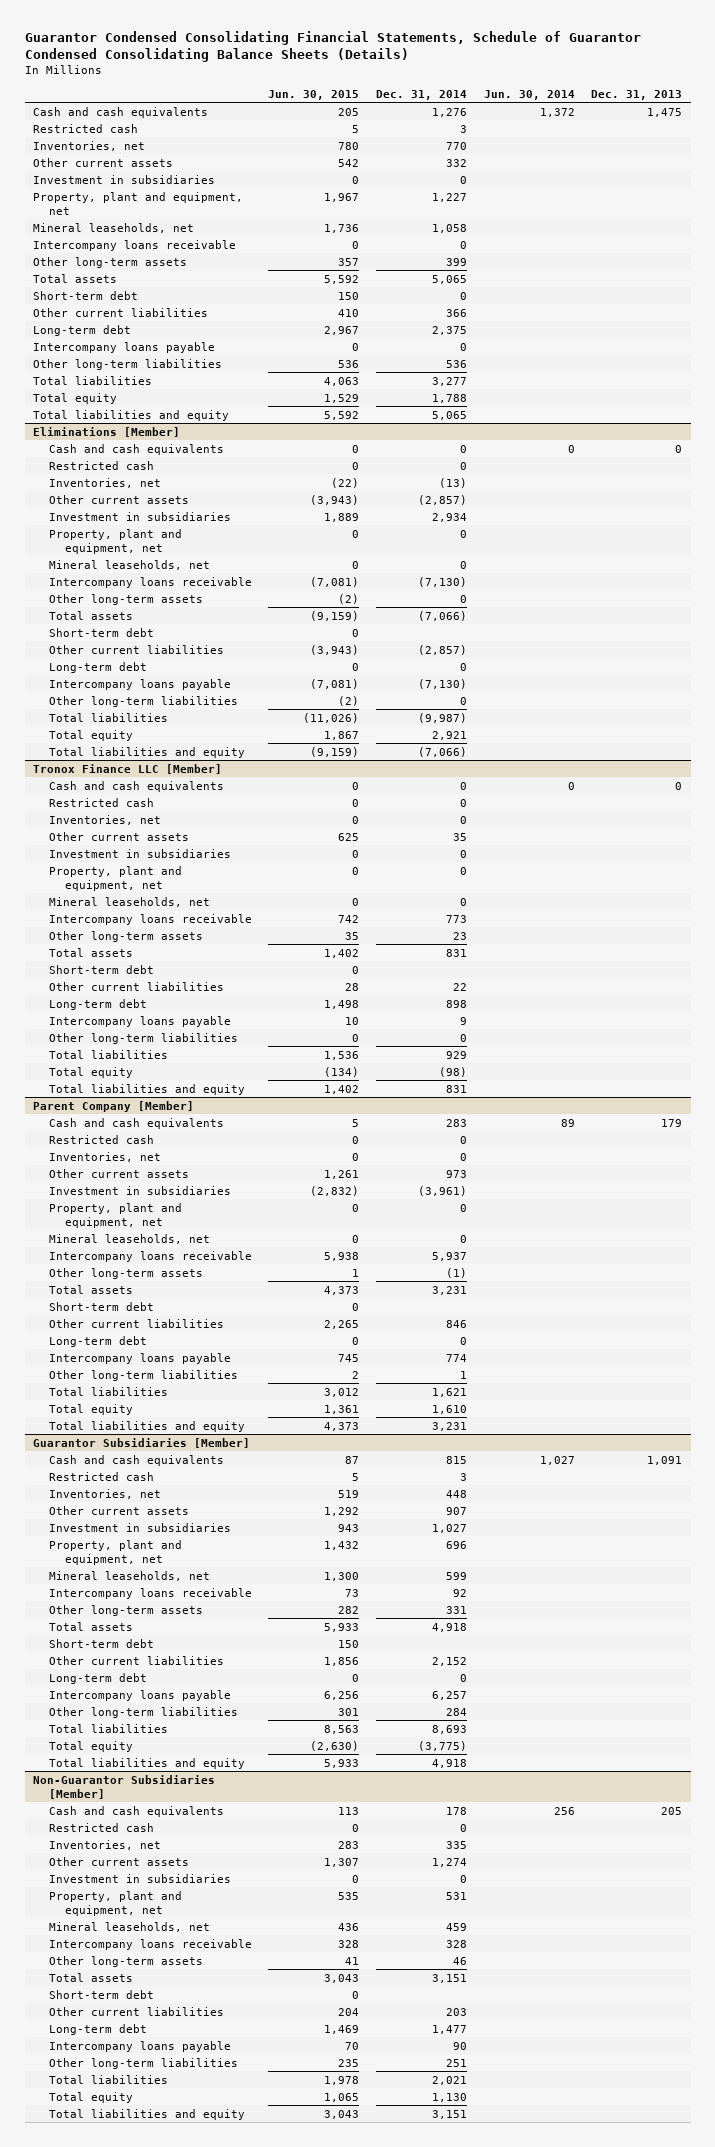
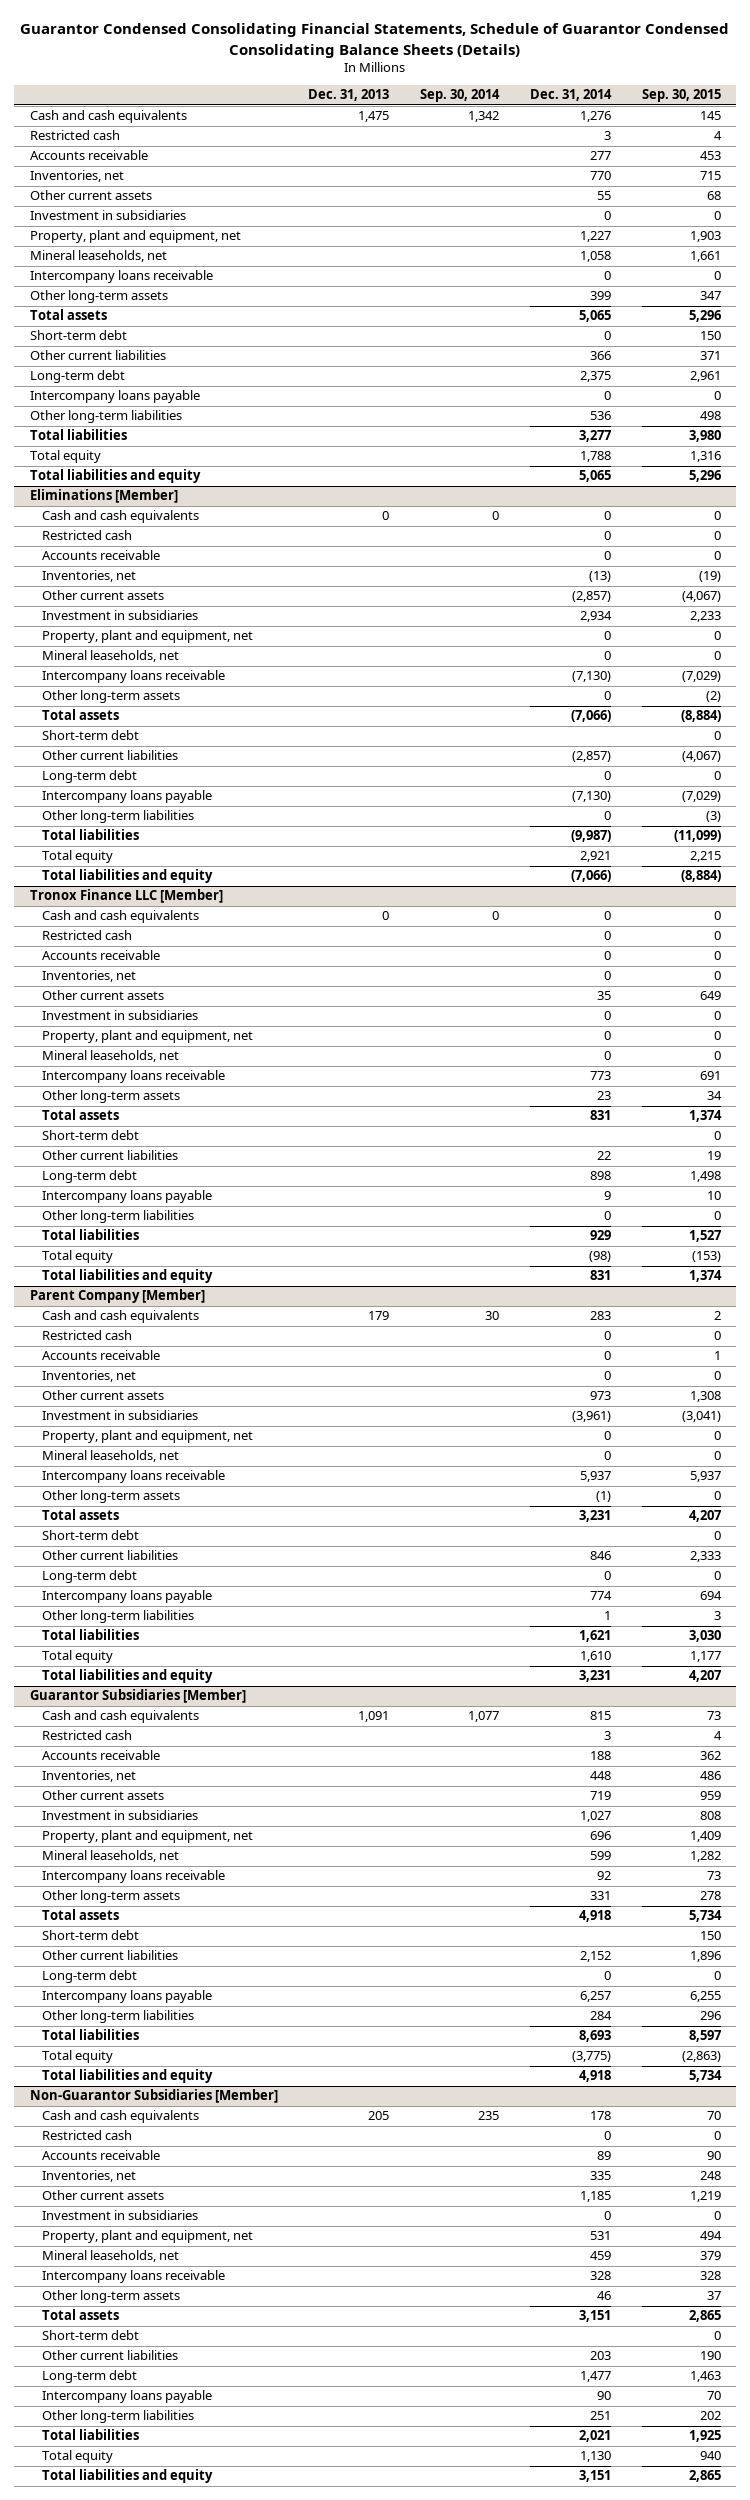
- | Jun. 30, 2015 | Dec. 31, 2014 | Jun. 30, 2014 | Dec. 31, 2013
+ | Dec. 31, 2013 | Sep. 30, 2014 | Dec. 31, 2014 | Sep. 30, 2015
+ Accounts receivable | | | 277 | 453
- Other current assets | 542 | 332 | |
+ Other current assets | | | 55 | 68
@ Eliminations [Member]
+ Accounts receivable | | | 0 | 0
@ Tronox Finance LLC [Member]
+ Accounts receivable | | | 0 | 0
@ Parent Company [Member]
+ Accounts receivable | | | 0 | 1
@ Guarantor Subsidiaries [Member]
+ Accounts receivable | | | 188 | 362
- Other current assets | 1,292 | 907 | |
+ Other current assets | | | 719 | 959
@ Non-Guarantor Subsidiaries [Member]
+ Accounts receivable | | | 89 | 90
- Other current assets | 1,307 | 1,274 | |
+ Other current assets | | | 1,185 | 1,219

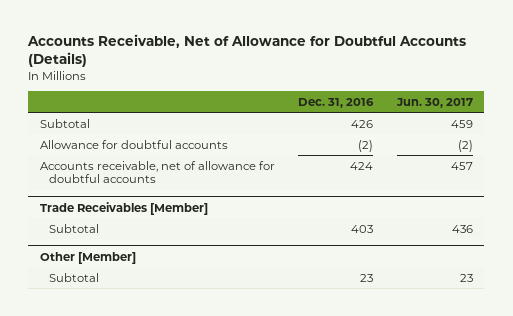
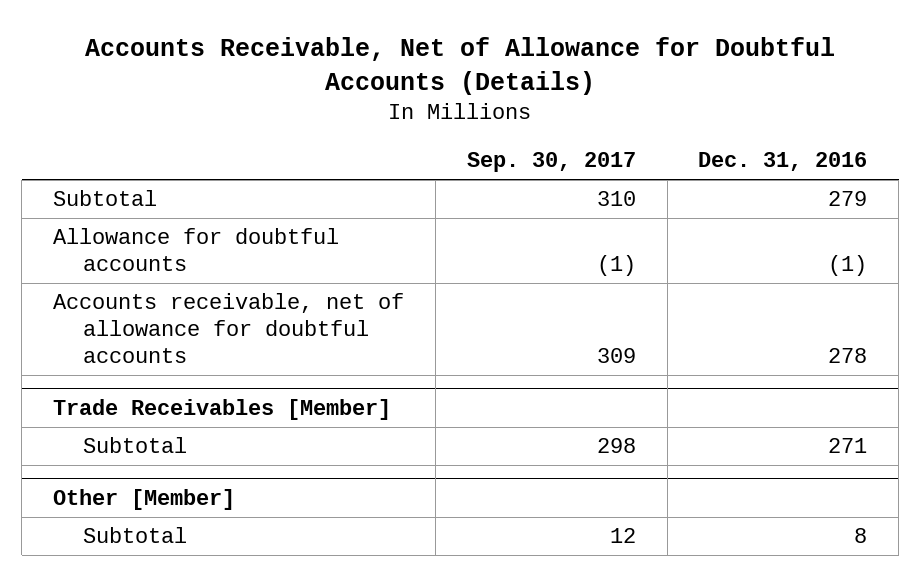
- | Dec. 31, 2016 | Jun. 30, 2017
+ | Sep. 30, 2017 | Dec. 31, 2016
- Subtotal | 426 | 459
- Allowance for doubtful accounts | (2) | (2)
- Accounts receivable, net of allowance for doubtful accounts | 424 | 457
+ Subtotal | 310 | 279
+ Allowance for doubtful accounts | (1) | (1)
+ Accounts receivable, net of allowance for doubtful accounts | 309 | 278
@ Trade Receivables [Member]
- Subtotal | 403 | 436
+ Subtotal | 298 | 271
@ Other [Member]
- Subtotal | 23 | 23
+ Subtotal | 12 | 8

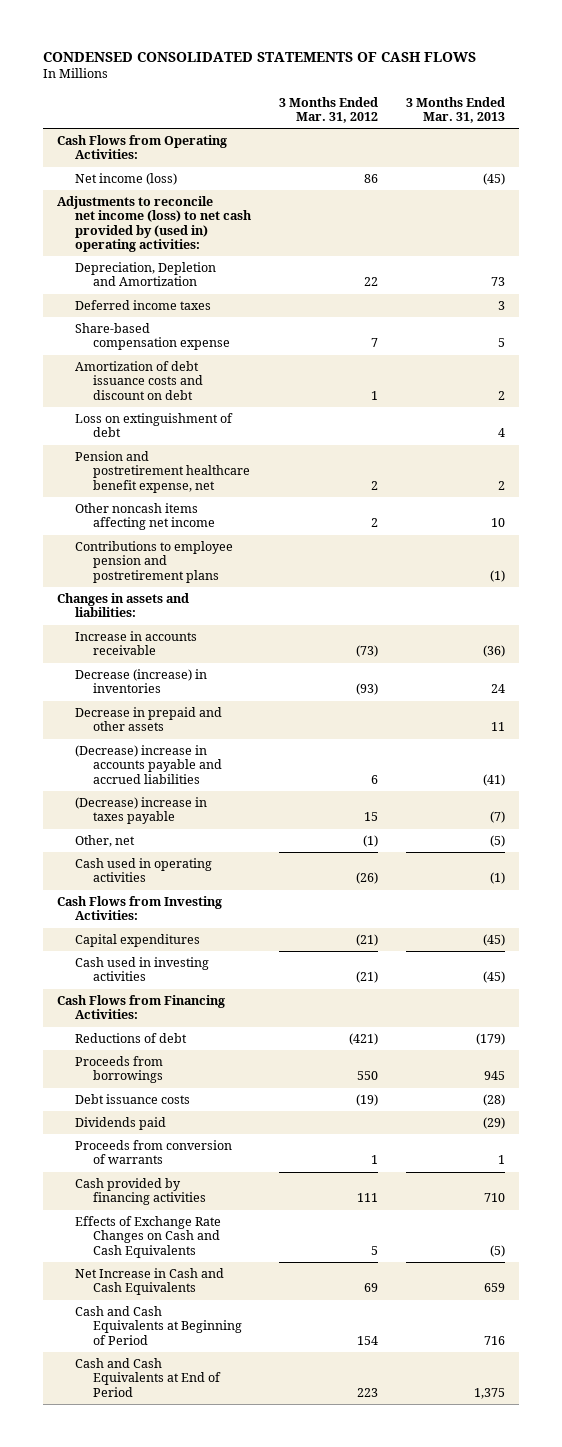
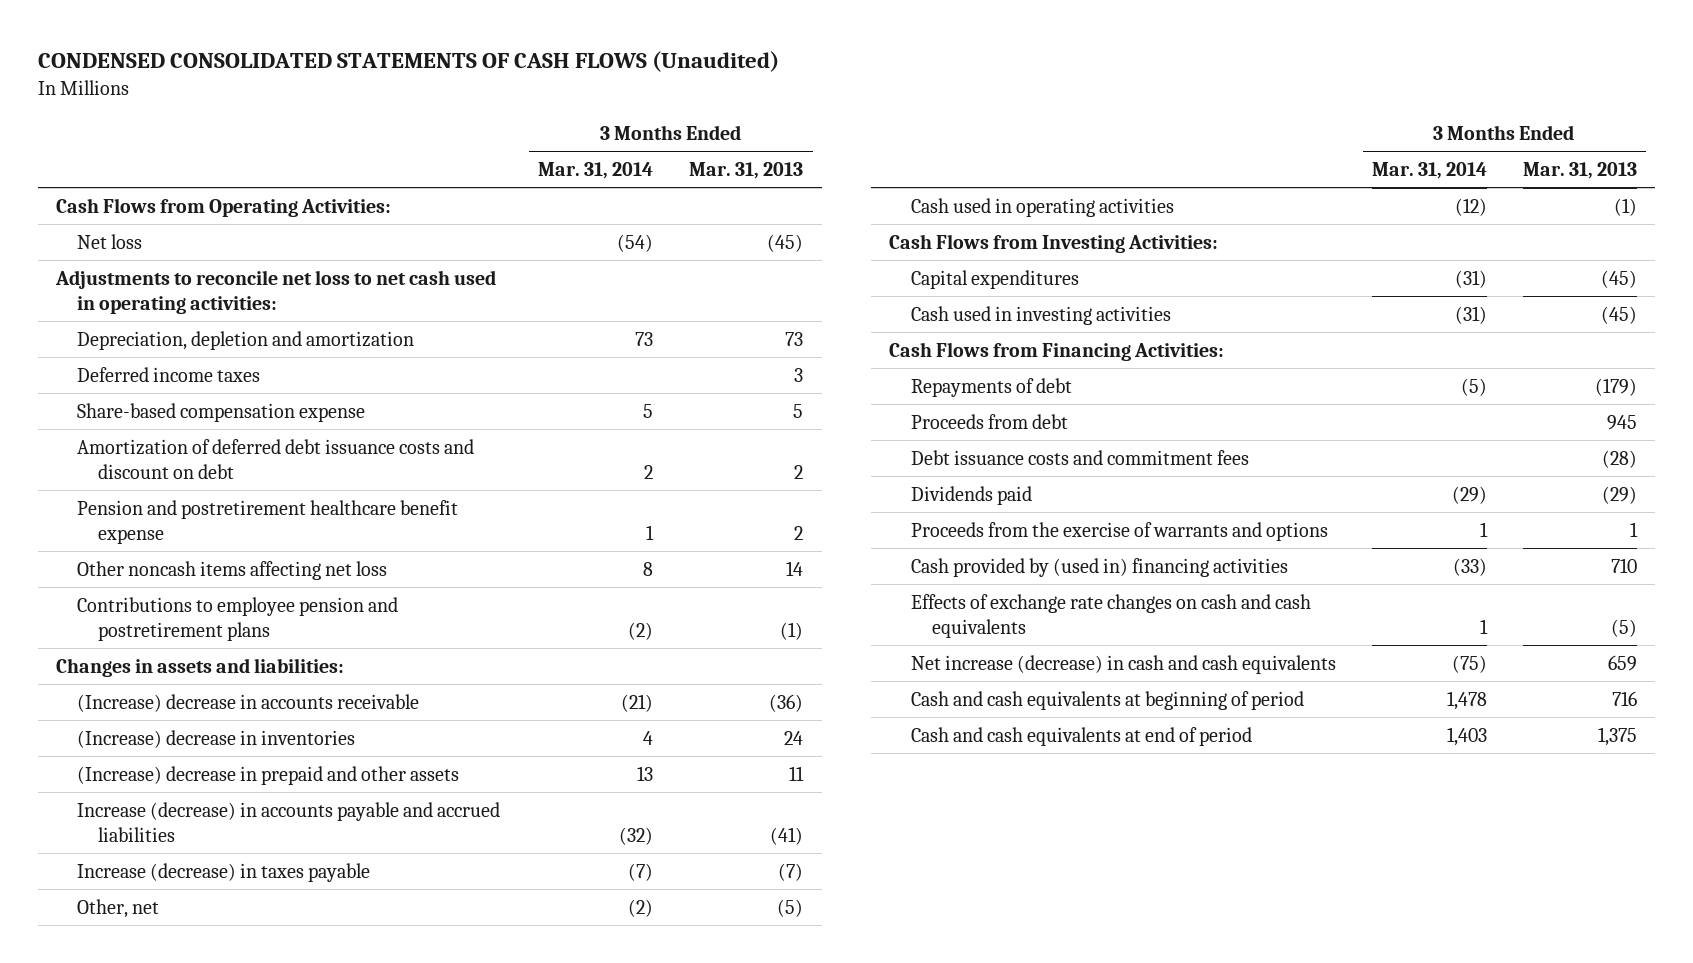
- CONDENSED CONSOLIDATED STATEMENTS OF CASH FLOWS
+ CONDENSED CONSOLIDATED STATEMENTS OF CASH FLOWS (Unaudited)
- | 3 Months Ended Mar. 31, 2012 | 3 Months Ended Mar. 31, 2013
+ | 3 Months Ended Mar. 31, 2014 | 3 Months Ended Mar. 31, 2013
- Net income (loss) | 86 | (45)
- Adjustments to reconcile net income (loss) to net cash provided by (used in) operating activities:
- Depreciation, Depletion and Amortization | 22 | 73
+ Net loss | (54) | (45)
+ Adjustments to reconcile net loss to net cash used in operating activities:
+ Depreciation, depletion and amortization | 73 | 73
- Amortization of debt issuance costs and discount on debt | 1 | 2
- Loss on extinguishment of debt | | 4
- Pension and postretirement healthcare benefit expense, net | 2 | 2
- Other noncash items affecting net income | 2 | 10
+ Amortization of deferred debt issuance costs and discount on debt | 2 | 2
+ Pension and postretirement healthcare benefit expense | 1 | 2
+ Other noncash items affecting net loss | 8 | 14
- Increase in accounts receivable | (73) | (36)
- Decrease (increase) in inventories | (93) | 24
- Decrease in prepaid and other assets | | 11
- (Decrease) increase in accounts payable and accrued liabilities | 6 | (41)
- (Decrease) increase in taxes payable | 15 | (7)
+ (Increase) decrease in accounts receivable | (21) | (36)
+ (Increase) decrease in inventories | 4 | 24
+ (Increase) decrease in prepaid and other assets | 13 | 11
+ Increase (decrease) in accounts payable and accrued liabilities | (32) | (41)
+ Increase (decrease) in taxes payable | (7) | (7)
- Reductions of debt | (421) | (179)
- Proceeds from borrowings | 550 | 945
- Debt issuance costs | (19) | (28)
+ Repayments of debt | (5) | (179)
+ Proceeds from debt | | 945
+ Debt issuance costs and commitment fees | | (28)
- Proceeds from conversion of warrants | 1 | 1
- Cash provided by financing activities | 111 | 710
- Effects of Exchange Rate Changes on Cash and Cash Equivalents | 5 | (5)
- Net Increase in Cash and Cash Equivalents | 69 | 659
- Cash and Cash Equivalents at Beginning of Period | 154 | 716
- Cash and Cash Equivalents at End of Period | 223 | 1,375
+ Proceeds from the exercise of warrants and options | 1 | 1
+ Cash provided by (used in) financing activities | (33) | 710
+ Effects of exchange rate changes on cash and cash equivalents | 1 | (5)
+ Net increase (decrease) in cash and cash equivalents | (75) | 659
+ Cash and cash equivalents at beginning of period | 1,478 | 716
+ Cash and cash equivalents at end of period | 1,403 | 1,375

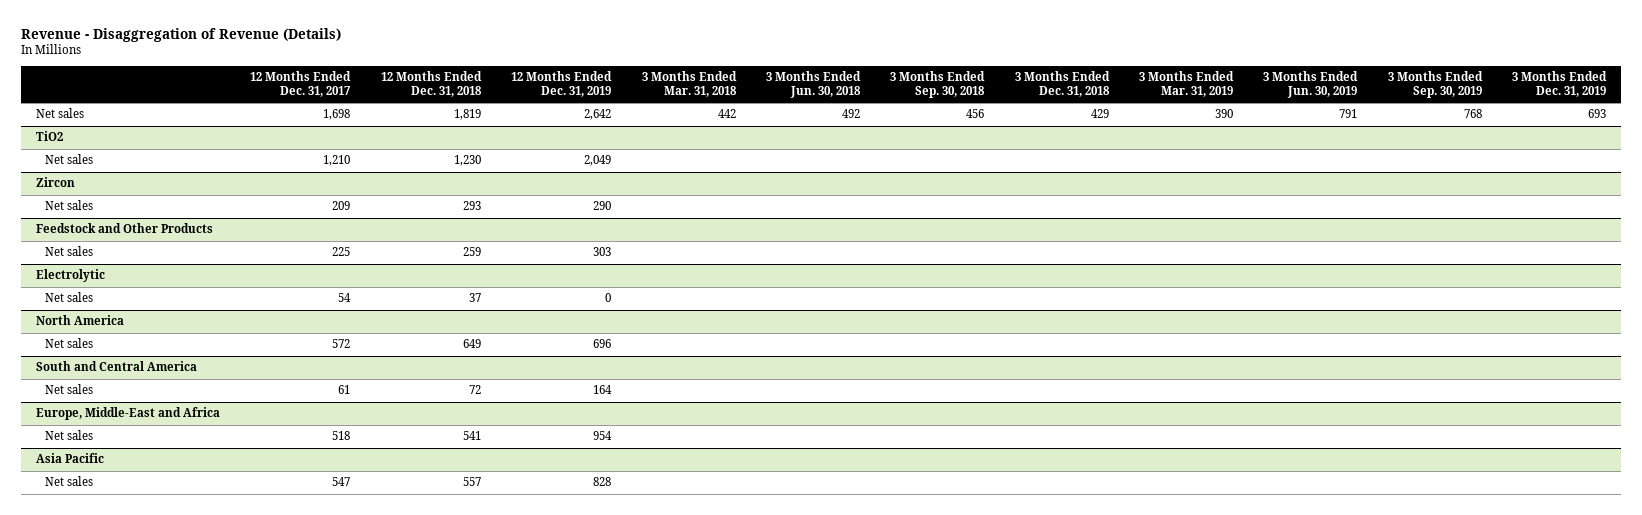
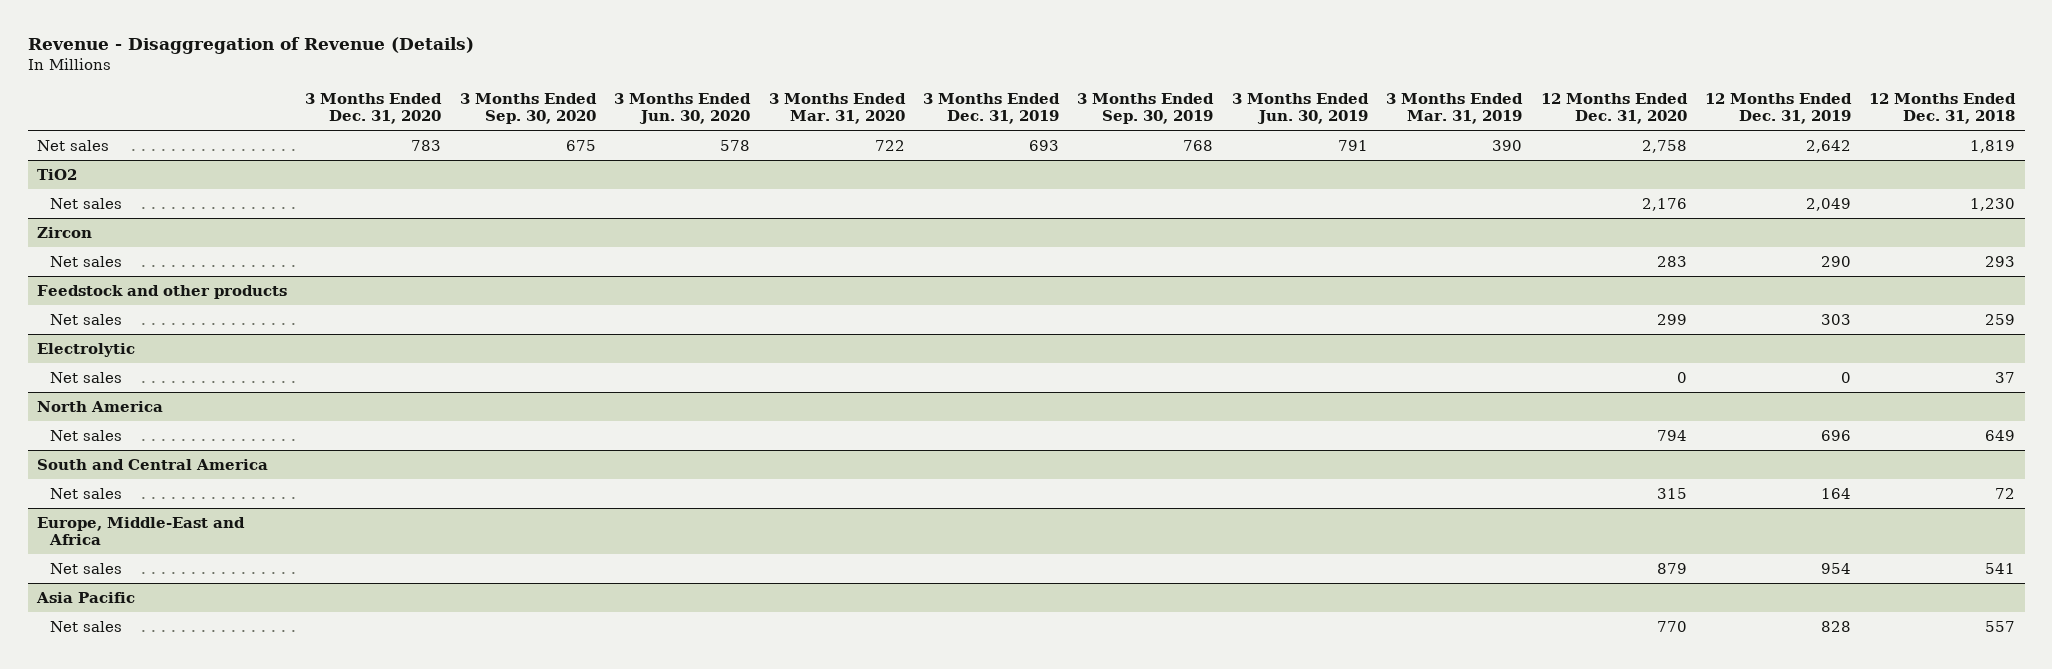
- | 12 Months Ended Dec. 31, 2017 | 12 Months Ended Dec. 31, 2018 | 12 Months Ended Dec. 31, 2019 | 3 Months Ended Mar. 31, 2018 | 3 Months Ended Jun. 30, 2018 | 3 Months Ended Sep. 30, 2018 | 3 Months Ended Dec. 31, 2018 | 3 Months Ended Mar. 31, 2019 | 3 Months Ended Jun. 30, 2019 | 3 Months Ended Sep. 30, 2019 | 3 Months Ended Dec. 31, 2019
+ | 3 Months Ended Dec. 31, 2020 | 3 Months Ended Sep. 30, 2020 | 3 Months Ended Jun. 30, 2020 | 3 Months Ended Mar. 31, 2020 | 3 Months Ended Dec. 31, 2019 | 3 Months Ended Sep. 30, 2019 | 3 Months Ended Jun. 30, 2019 | 3 Months Ended Mar. 31, 2019 | 12 Months Ended Dec. 31, 2020 | 12 Months Ended Dec. 31, 2019 | 12 Months Ended Dec. 31, 2018
- Feedstock and Other Products
+ Feedstock and other products

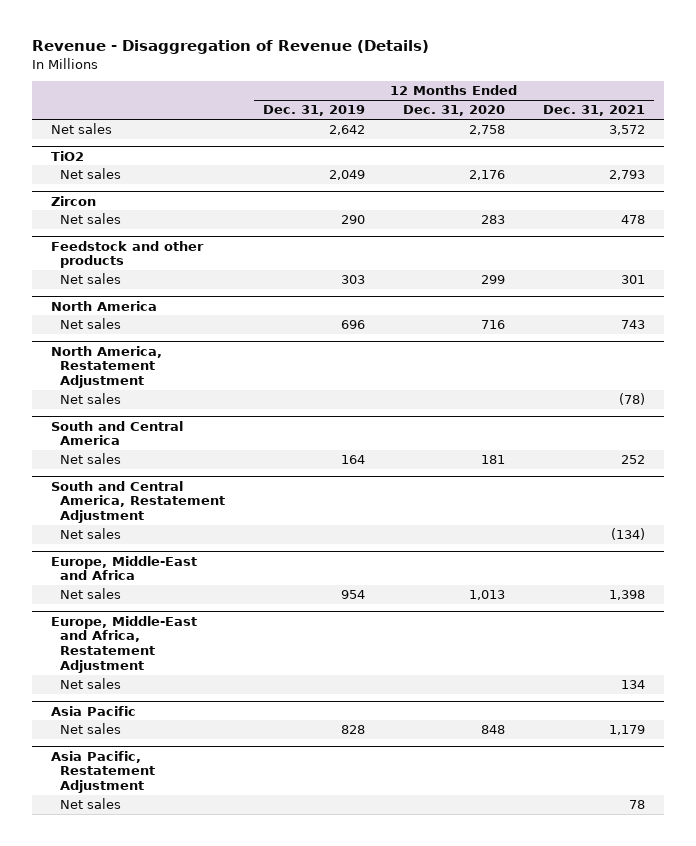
- | 3 Months Ended Dec. 31, 2020 | 3 Months Ended Sep. 30, 2020 | 3 Months Ended Jun. 30, 2020 | 3 Months Ended Mar. 31, 2020 | 3 Months Ended Dec. 31, 2019 | 3 Months Ended Sep. 30, 2019 | 3 Months Ended Jun. 30, 2019 | 3 Months Ended Mar. 31, 2019 | 12 Months Ended Dec. 31, 2020 | 12 Months Ended Dec. 31, 2019 | 12 Months Ended Dec. 31, 2018
+ | 12 Months Ended Dec. 31, 2019 | 12 Months Ended Dec. 31, 2020 | 12 Months Ended Dec. 31, 2021
- Electrolytic
- Net sales | | | | | | | | | 0 | 0 | 37
@ North America
- Net sales | | | | | | | | | 794 | 696 | 649
+ Net sales | 696 | 716 | 743
+ North America, Restatement Adjustment
+ Net sales | | | (78)
@ South and Central America
- Net sales | | | | | | | | | 315 | 164 | 72
+ Net sales | 164 | 181 | 252
+ South and Central America, Restatement Adjustment
+ Net sales | | | (134)
@ Europe, Middle-East and Africa
- Net sales | | | | | | | | | 879 | 954 | 541
+ Net sales | 954 | 1,013 | 1,398
+ Europe, Middle-East and Africa, Restatement Adjustment
+ Net sales | | | 134
@ Asia Pacific
- Net sales | | | | | | | | | 770 | 828 | 557
+ Net sales | 828 | 848 | 1,179
+ Asia Pacific, Restatement Adjustment
+ Net sales | | | 78

